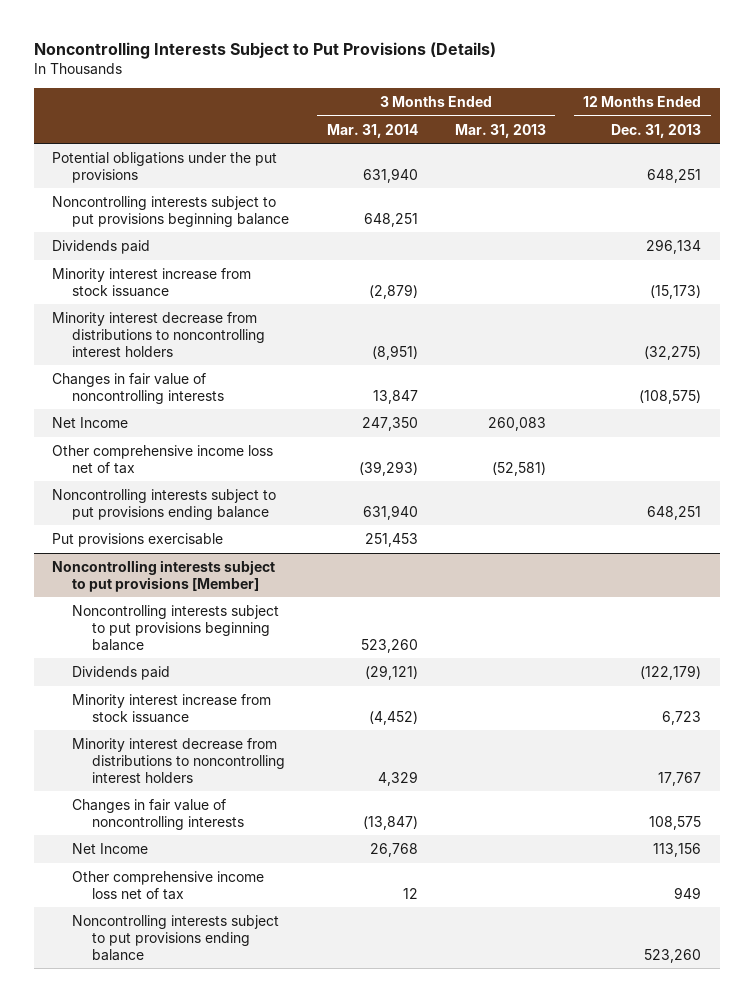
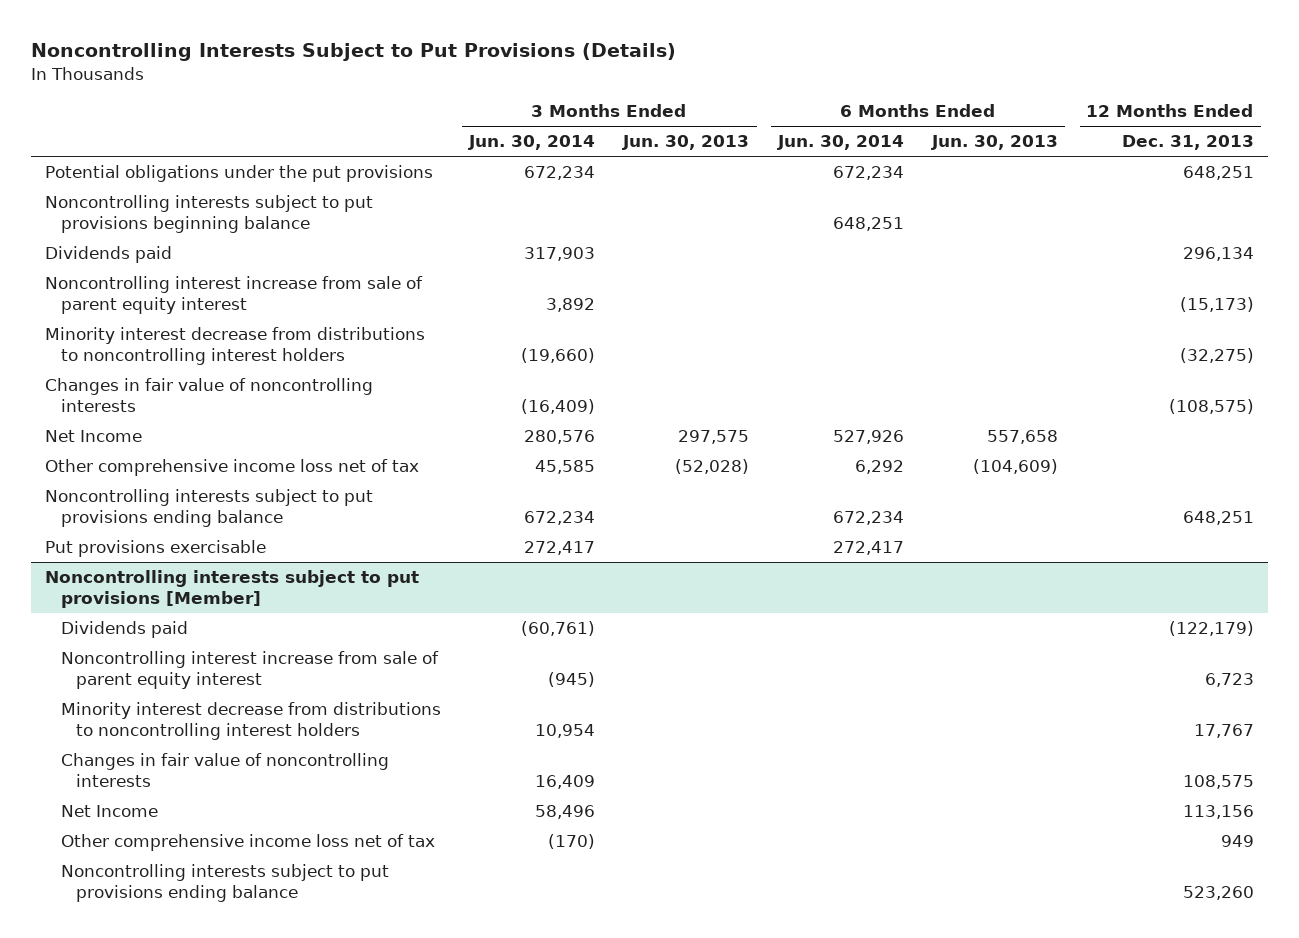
- | 3 Months Ended Mar. 31, 2014 | 3 Months Ended Mar. 31, 2013 | 12 Months Ended Dec. 31, 2013
+ | 3 Months Ended Jun. 30, 2014 | 3 Months Ended Jun. 30, 2013 | 6 Months Ended Jun. 30, 2014 | 6 Months Ended Jun. 30, 2013 | 12 Months Ended Dec. 31, 2013
- Minority interest increase from stock issuance | (2,879) | | (15,173)
+ Noncontrolling interest increase from sale of parent equity interest | 3,892 | | | | (15,173)
@ Noncontrolling interests subject to put provisions [Member]
- Noncontrolling interests subject to put provisions beginning balance | 523,260 | |
- Minority interest increase from stock issuance | (4,452) | | 6,723
+ Noncontrolling interest increase from sale of parent equity interest | (945) | | | | 6,723

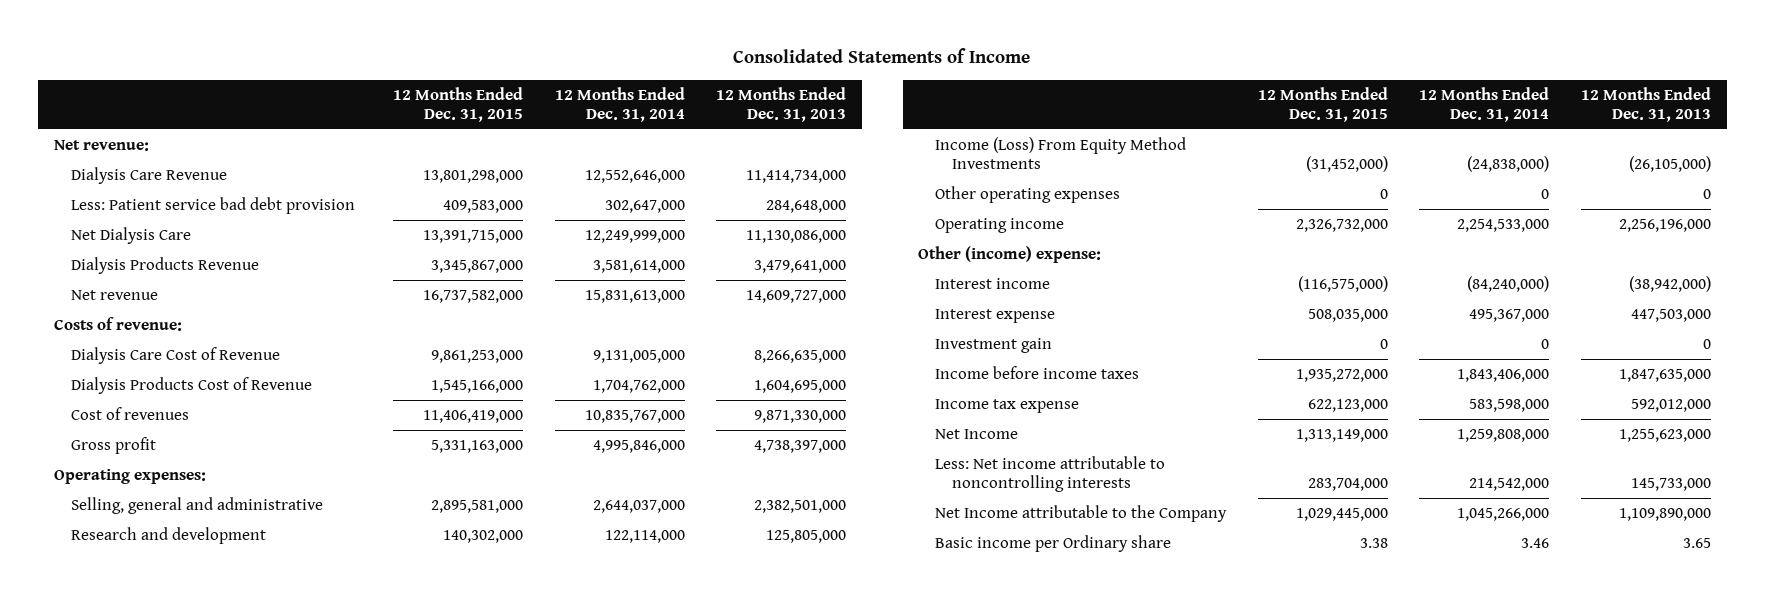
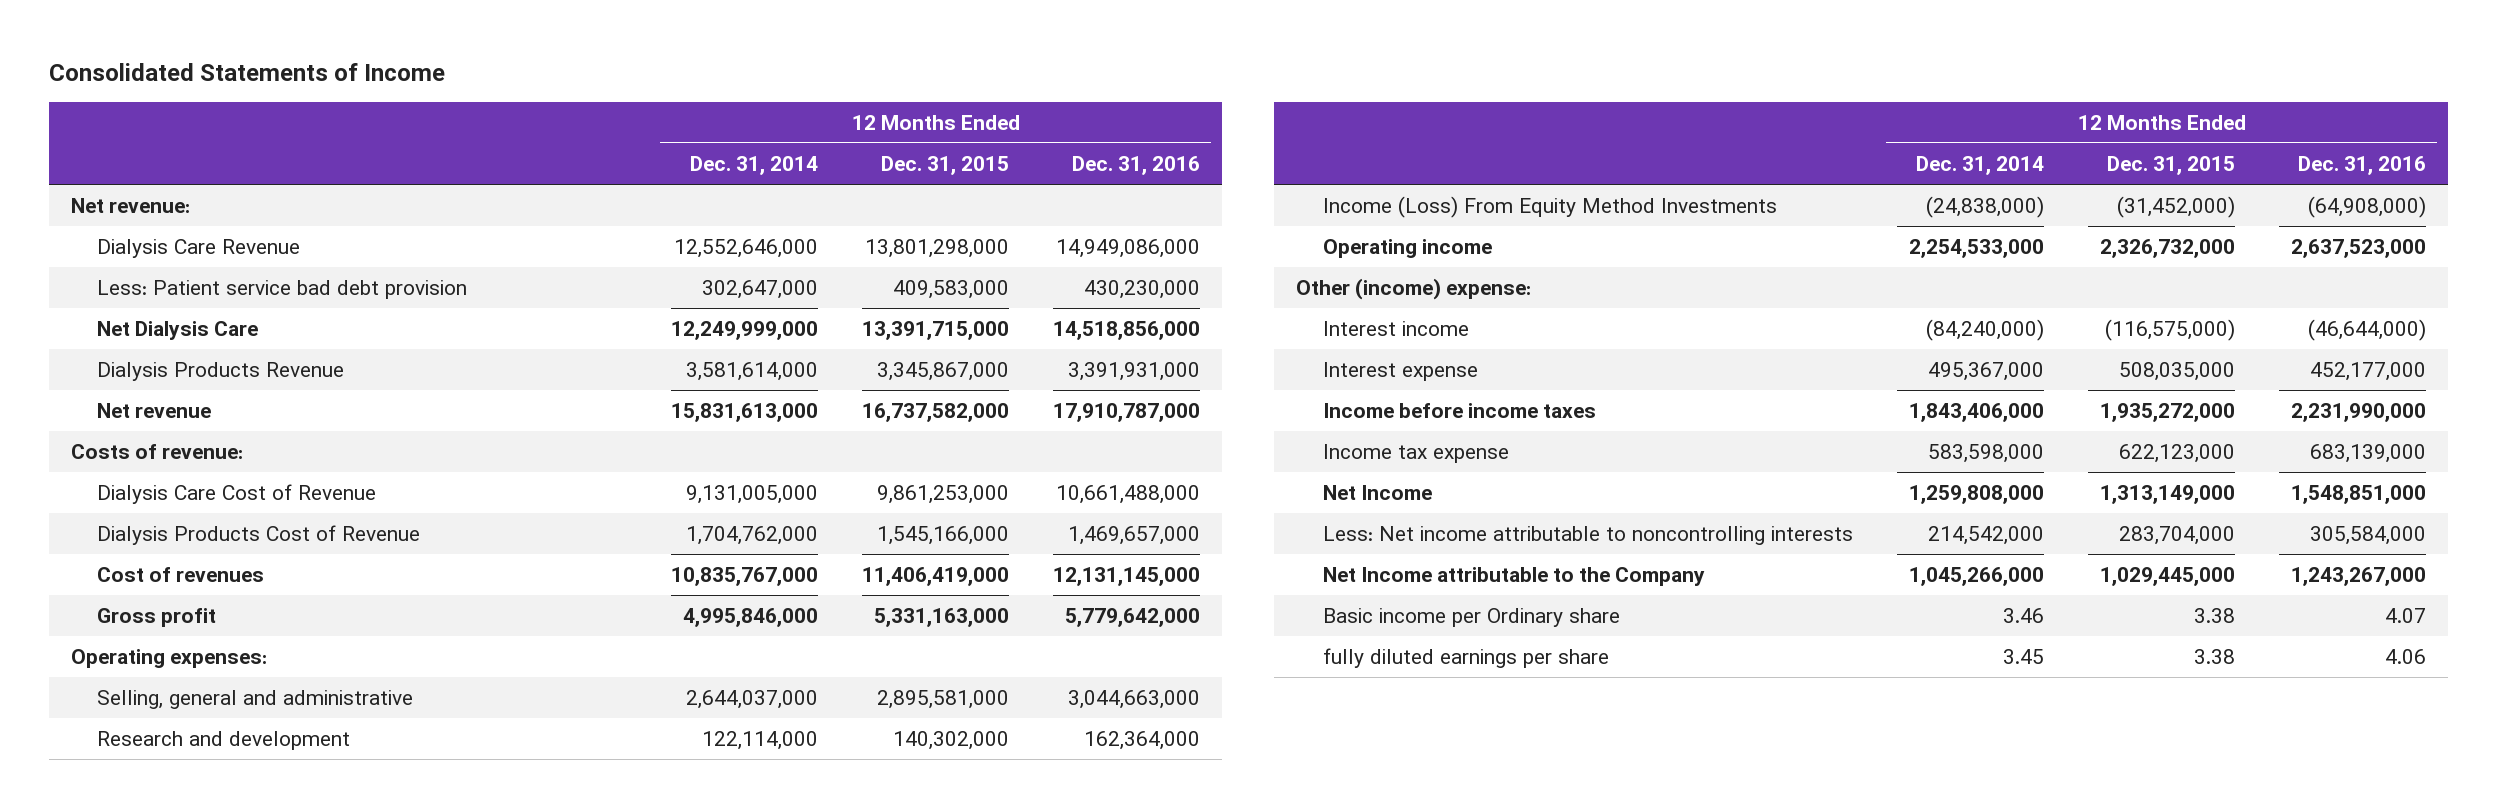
- | 12 Months Ended Dec. 31, 2015 | 12 Months Ended Dec. 31, 2014 | 12 Months Ended Dec. 31, 2013
+ | 12 Months Ended Dec. 31, 2014 | 12 Months Ended Dec. 31, 2015 | 12 Months Ended Dec. 31, 2016
- Other operating expenses | 0 | 0 | 0
- Investment gain | 0 | 0 | 0
+ fully diluted earnings per share | 3.45 | 3.38 | 4.06

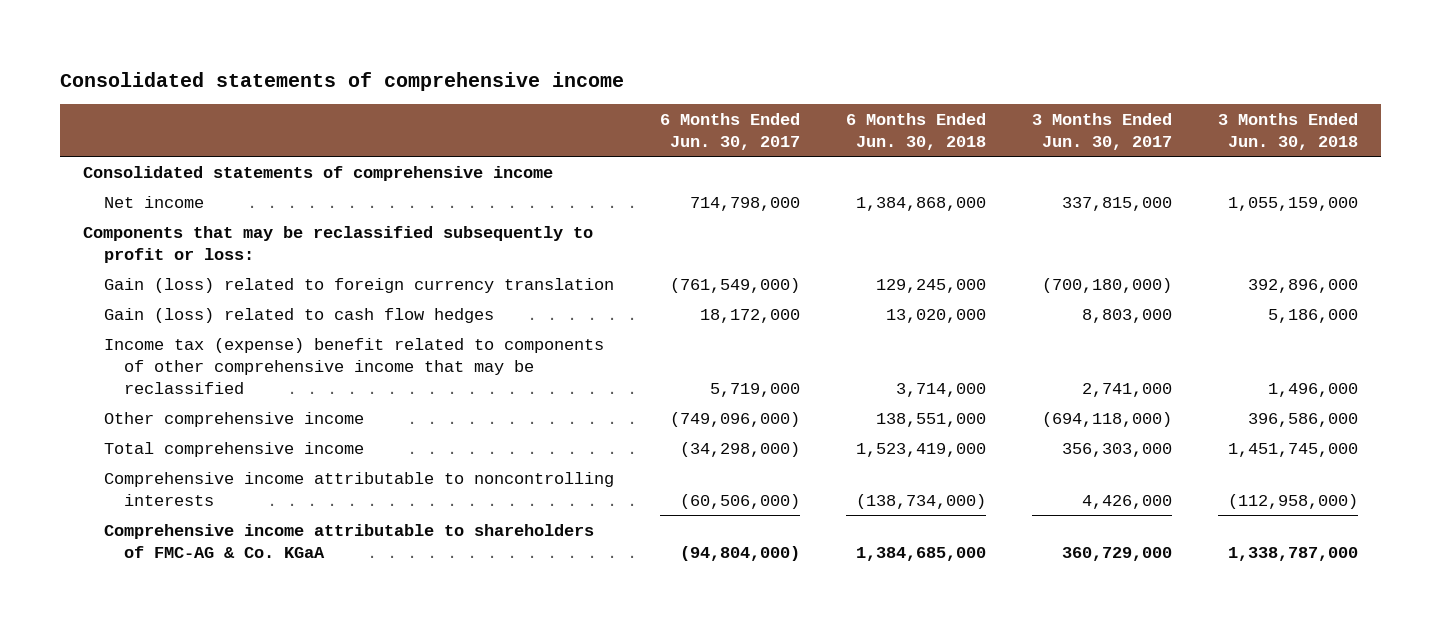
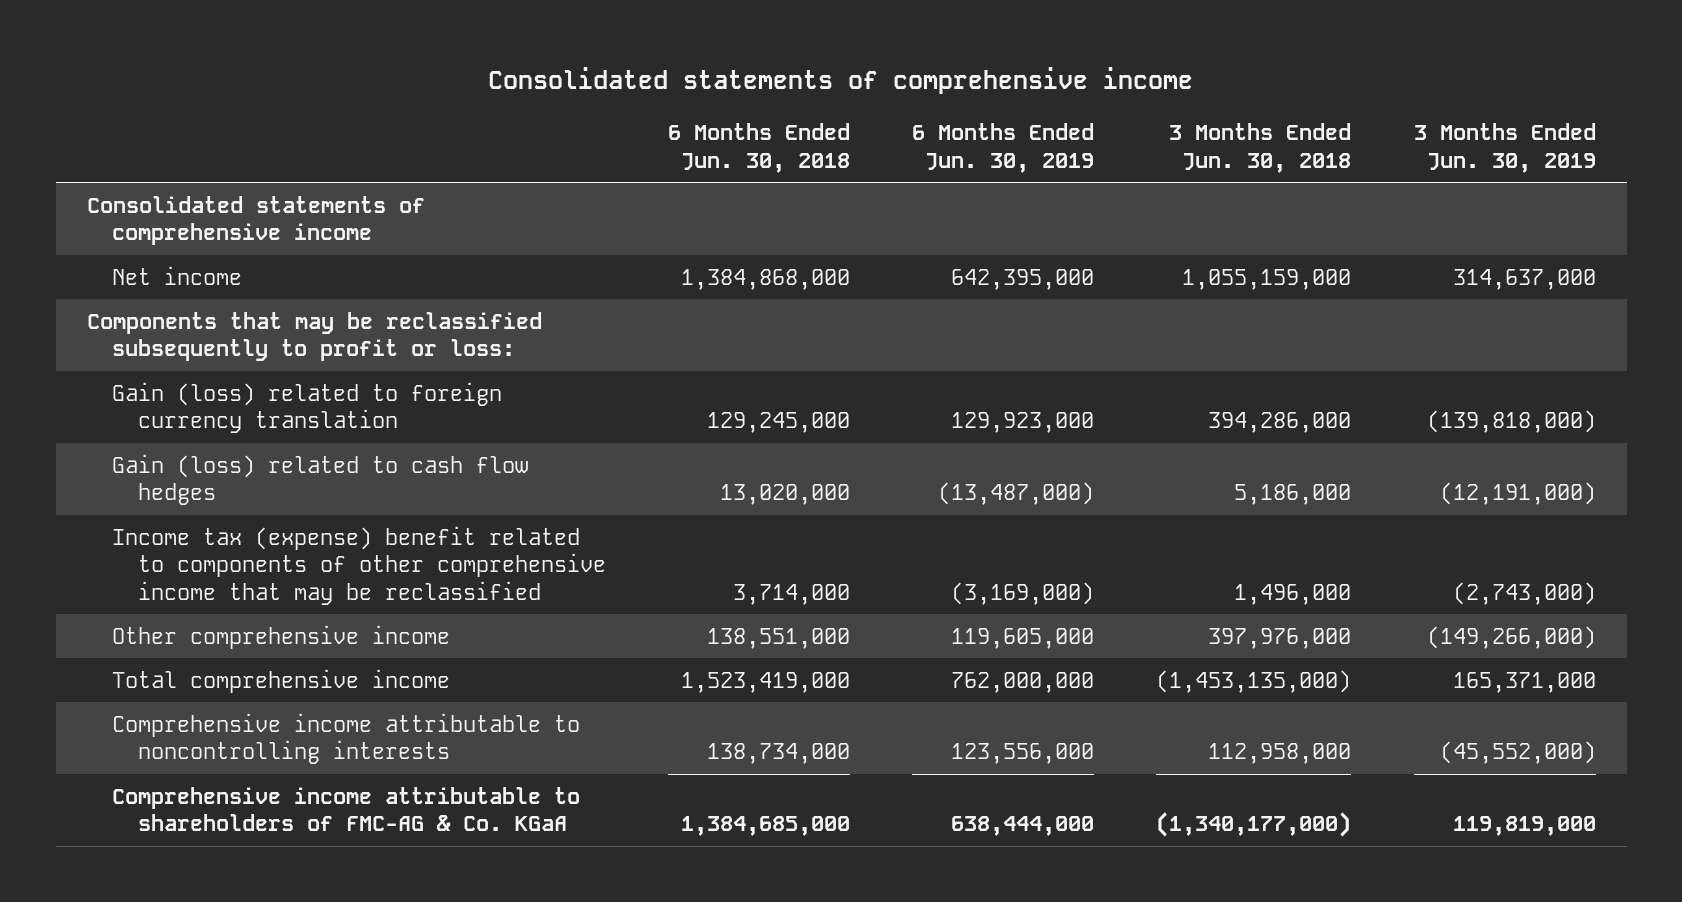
- | 6 Months Ended Jun. 30, 2017 | 6 Months Ended Jun. 30, 2018 | 3 Months Ended Jun. 30, 2017 | 3 Months Ended Jun. 30, 2018
+ | 6 Months Ended Jun. 30, 2018 | 6 Months Ended Jun. 30, 2019 | 3 Months Ended Jun. 30, 2018 | 3 Months Ended Jun. 30, 2019
- Gain (loss) related to foreign currency translation | (761,549,000) | 129,245,000 | (700,180,000) | 392,896,000
+ Gain (loss) related to foreign currency translation | 129,245,000 | 129,923,000 | 394,286,000 | (139,818,000)
- Other comprehensive income | (749,096,000) | 138,551,000 | (694,118,000) | 396,586,000
- Total comprehensive income | (34,298,000) | 1,523,419,000 | 356,303,000 | 1,451,745,000
- Comprehensive income attributable to noncontrolling interests | (60,506,000) | (138,734,000) | 4,426,000 | (112,958,000)
- Comprehensive income attributable to shareholders of FMC-AG & Co. KGaA | (94,804,000) | 1,384,685,000 | 360,729,000 | 1,338,787,000
+ Other comprehensive income | 138,551,000 | 119,605,000 | 397,976,000 | (149,266,000)
+ Total comprehensive income | 1,523,419,000 | 762,000,000 | (1,453,135,000) | 165,371,000
+ Comprehensive income attributable to noncontrolling interests | 138,734,000 | 123,556,000 | 112,958,000 | (45,552,000)
+ Comprehensive income attributable to shareholders of FMC-AG & Co. KGaA | 1,384,685,000 | 638,444,000 | (1,340,177,000) | 119,819,000

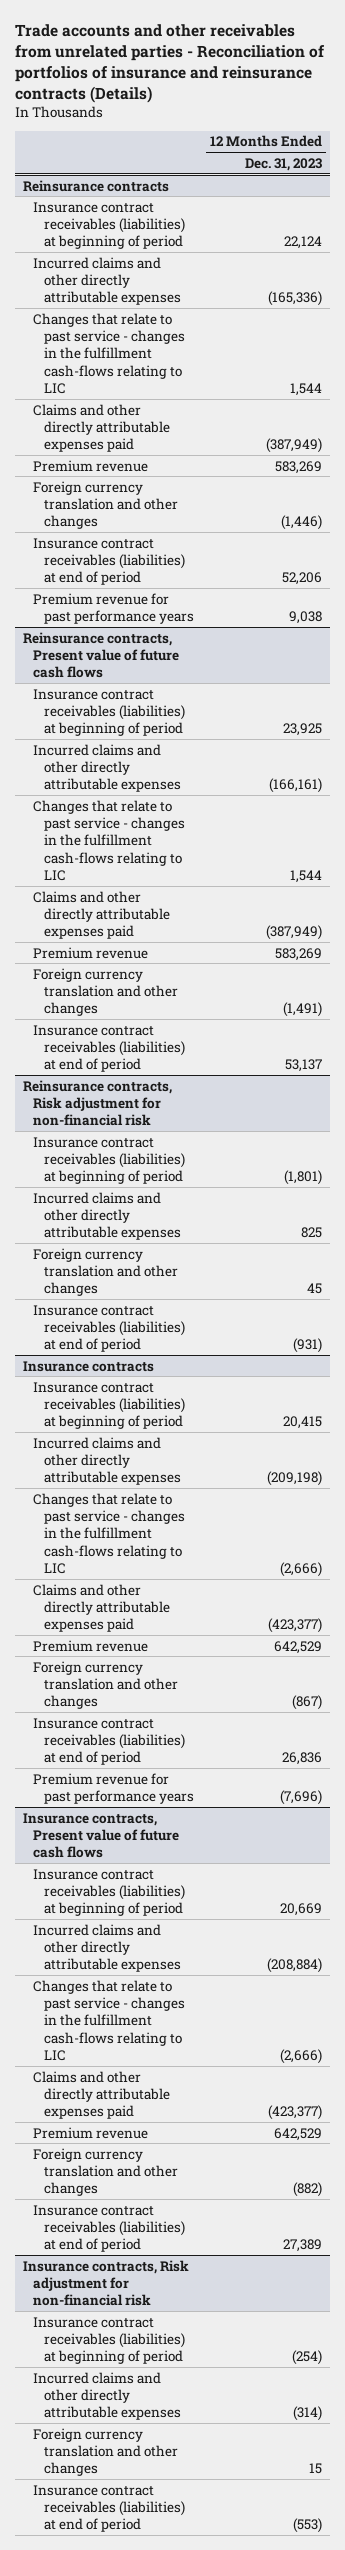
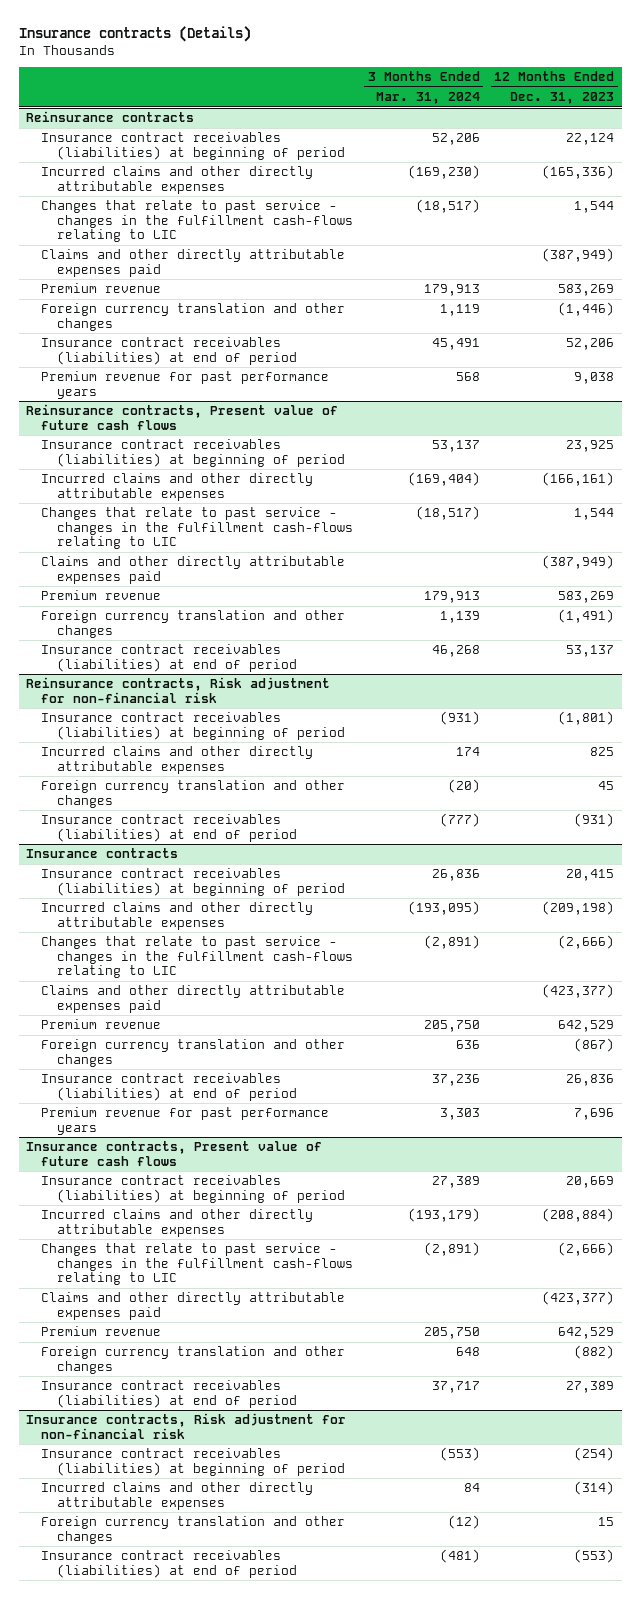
- Trade accounts and other receivables from unrelated parties - Reconciliation of portfolios of insurance and reinsurance contracts (Details)
+ Insurance contracts (Details)
- | 12 Months Ended Dec. 31, 2023
+ | 3 Months Ended Mar. 31, 2024 | 12 Months Ended Dec. 31, 2023
@ Insurance contracts
- Premium revenue for past performance years | (7,696)
+ Premium revenue for past performance years | 3,303 | 7,696

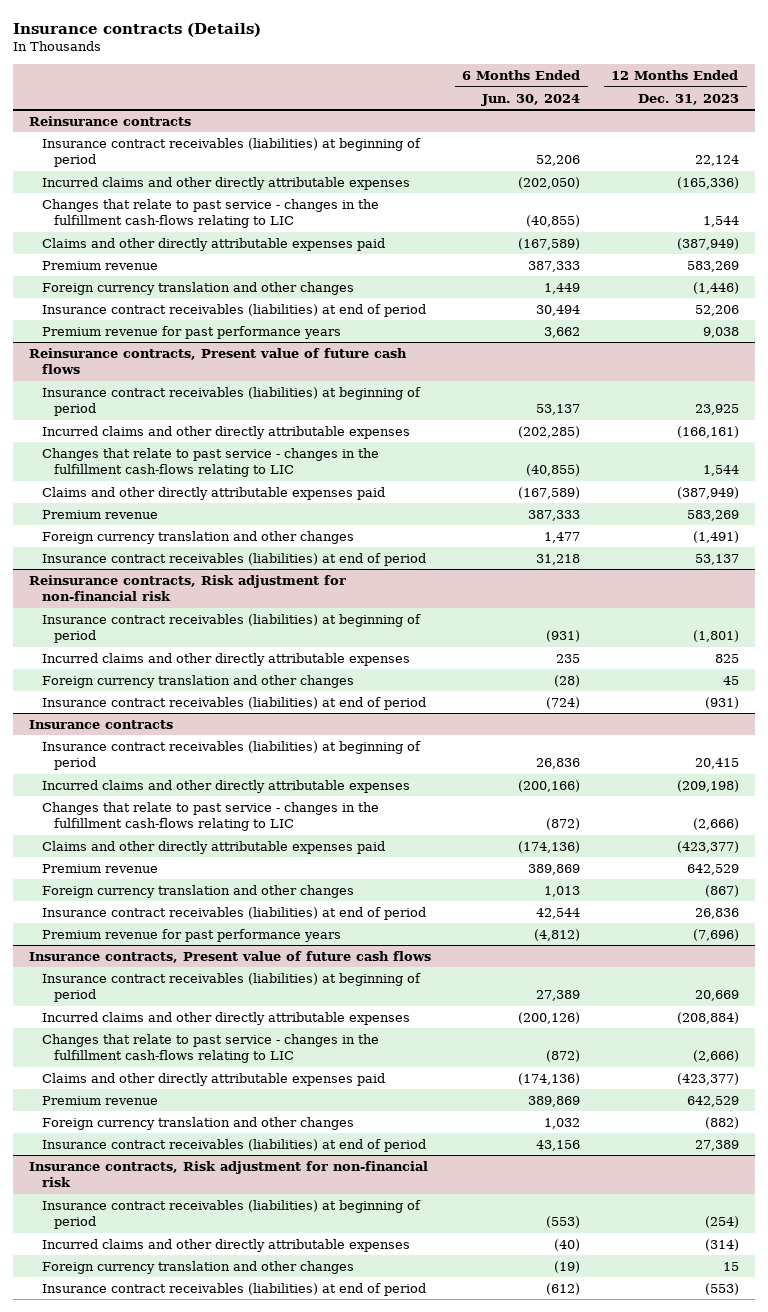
- | 3 Months Ended Mar. 31, 2024 | 12 Months Ended Dec. 31, 2023
+ | 6 Months Ended Jun. 30, 2024 | 12 Months Ended Dec. 31, 2023
@ Insurance contracts
- Premium revenue for past performance years | 3,303 | 7,696
+ Premium revenue for past performance years | (4,812) | (7,696)

